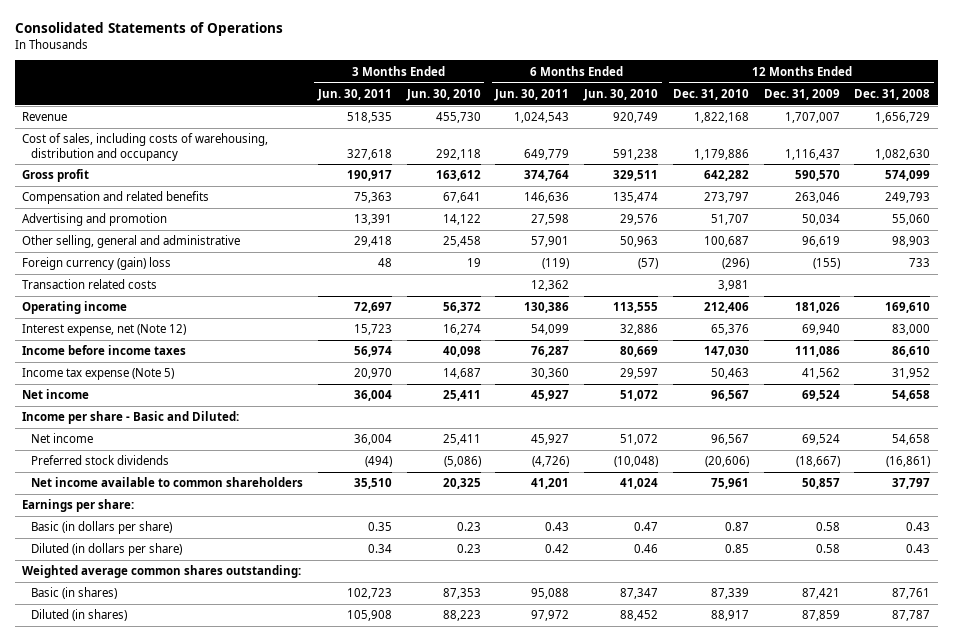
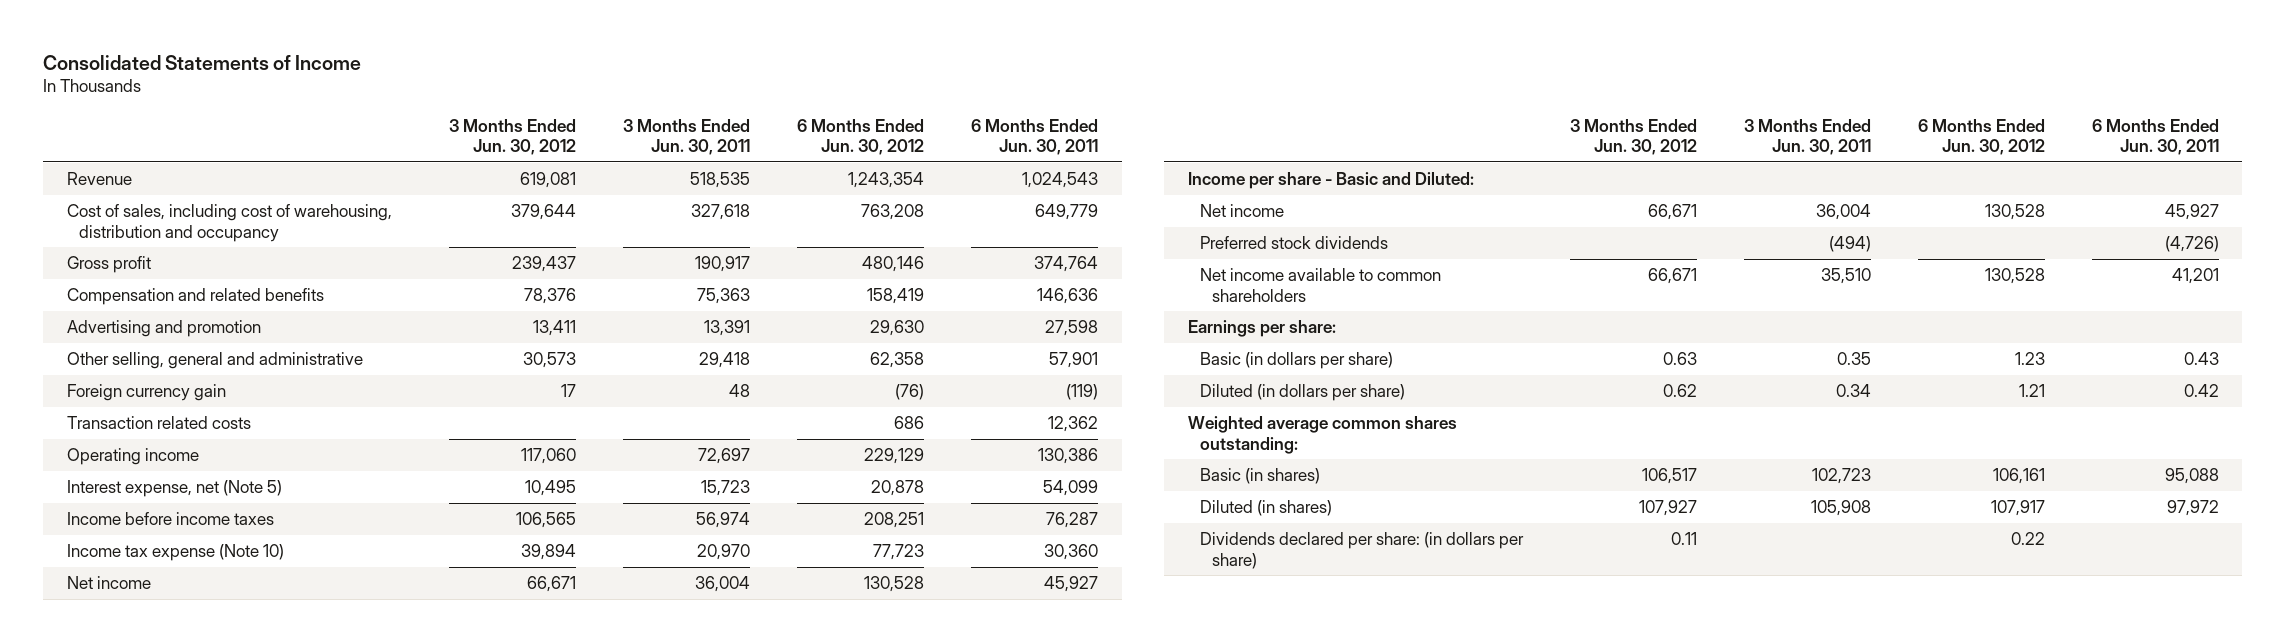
- Consolidated Statements of Operations
+ Consolidated Statements of Income
- | 3 Months Ended Jun. 30, 2011 | 3 Months Ended Jun. 30, 2010 | 6 Months Ended Jun. 30, 2011 | 6 Months Ended Jun. 30, 2010 | 12 Months Ended Dec. 31, 2010 | 12 Months Ended Dec. 31, 2009 | 12 Months Ended Dec. 31, 2008
+ | 3 Months Ended Jun. 30, 2012 | 3 Months Ended Jun. 30, 2011 | 6 Months Ended Jun. 30, 2012 | 6 Months Ended Jun. 30, 2011
- Cost of sales, including costs of warehousing, distribution and occupancy | 327,618 | 292,118 | 649,779 | 591,238 | 1,179,886 | 1,116,437 | 1,082,630
+ Cost of sales, including cost of warehousing, distribution and occupancy | 379,644 | 327,618 | 763,208 | 649,779
- Foreign currency (gain) loss | 48 | 19 | (119) | (57) | (296) | (155) | 733
+ Foreign currency gain | 17 | 48 | (76) | (119)
- Interest expense, net (Note 12) | 15,723 | 16,274 | 54,099 | 32,886 | 65,376 | 69,940 | 83,000
+ Interest expense, net (Note 5) | 10,495 | 15,723 | 20,878 | 54,099
- Income tax expense (Note 5) | 20,970 | 14,687 | 30,360 | 29,597 | 50,463 | 41,562 | 31,952
+ Income tax expense (Note 10) | 39,894 | 20,970 | 77,723 | 30,360
+ Dividends declared per share: (in dollars per share) | 0.11 | | 0.22 |

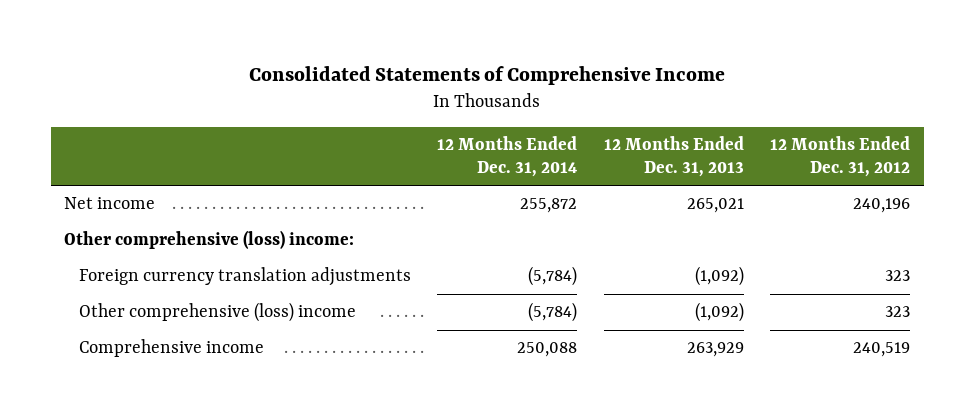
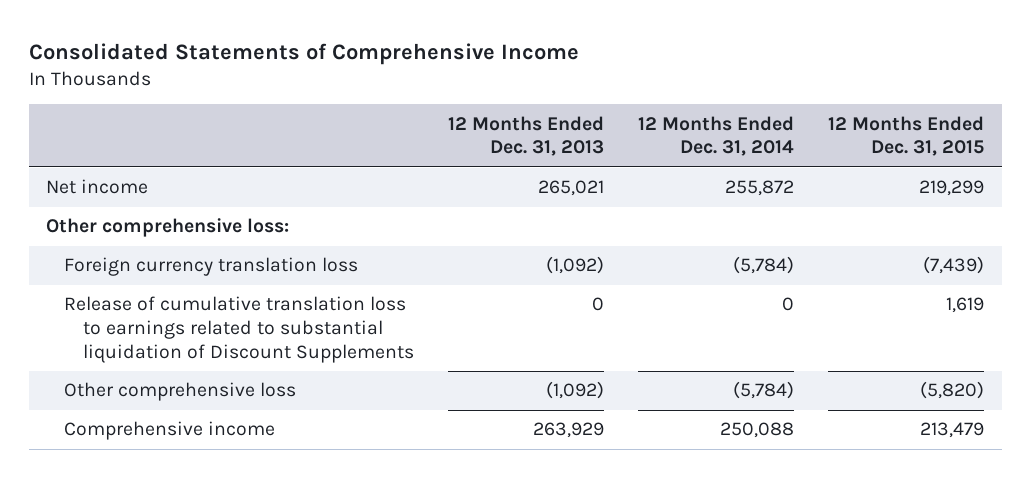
- | 12 Months Ended Dec. 31, 2014 | 12 Months Ended Dec. 31, 2013 | 12 Months Ended Dec. 31, 2012
+ | 12 Months Ended Dec. 31, 2013 | 12 Months Ended Dec. 31, 2014 | 12 Months Ended Dec. 31, 2015
- Other comprehensive (loss) income:
- Foreign currency translation adjustments | (5,784) | (1,092) | 323
- Other comprehensive (loss) income | (5,784) | (1,092) | 323
+ Other comprehensive loss:
+ Foreign currency translation loss | (1,092) | (5,784) | (7,439)
+ Release of cumulative translation loss to earnings related to substantial liquidation of Discount Supplements | 0 | 0 | 1,619
+ Other comprehensive loss | (1,092) | (5,784) | (5,820)

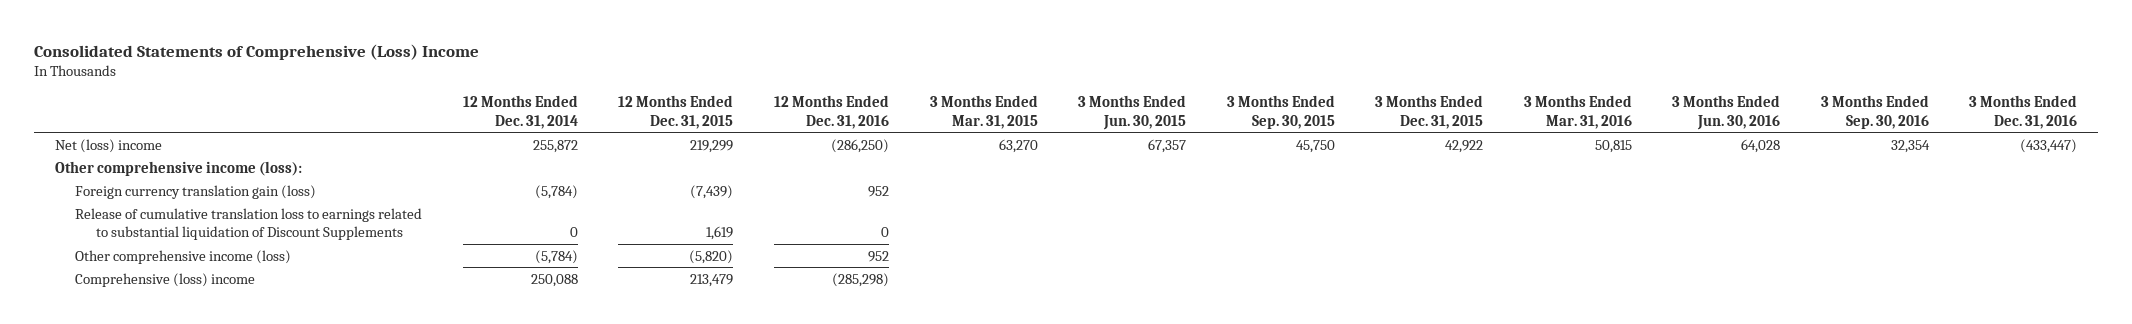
- Consolidated Statements of Comprehensive Income
+ Consolidated Statements of Comprehensive (Loss) Income
- | 12 Months Ended Dec. 31, 2013 | 12 Months Ended Dec. 31, 2014 | 12 Months Ended Dec. 31, 2015
+ | 12 Months Ended Dec. 31, 2014 | 12 Months Ended Dec. 31, 2015 | 12 Months Ended Dec. 31, 2016 | 3 Months Ended Mar. 31, 2015 | 3 Months Ended Jun. 30, 2015 | 3 Months Ended Sep. 30, 2015 | 3 Months Ended Dec. 31, 2015 | 3 Months Ended Mar. 31, 2016 | 3 Months Ended Jun. 30, 2016 | 3 Months Ended Sep. 30, 2016 | 3 Months Ended Dec. 31, 2016
- Net income | 265,021 | 255,872 | 219,299
- Other comprehensive loss:
- Foreign currency translation loss | (1,092) | (5,784) | (7,439)
+ Net (loss) income | 255,872 | 219,299 | (286,250) | 63,270 | 67,357 | 45,750 | 42,922 | 50,815 | 64,028 | 32,354 | (433,447)
+ Other comprehensive income (loss):
+ Foreign currency translation gain (loss) | (5,784) | (7,439) | 952 | | | | | | | |
- Other comprehensive loss | (1,092) | (5,784) | (5,820)
- Comprehensive income | 263,929 | 250,088 | 213,479
+ Other comprehensive income (loss) | (5,784) | (5,820) | 952 | | | | | | | |
+ Comprehensive (loss) income | 250,088 | 213,479 | (285,298) | | | | | | | |

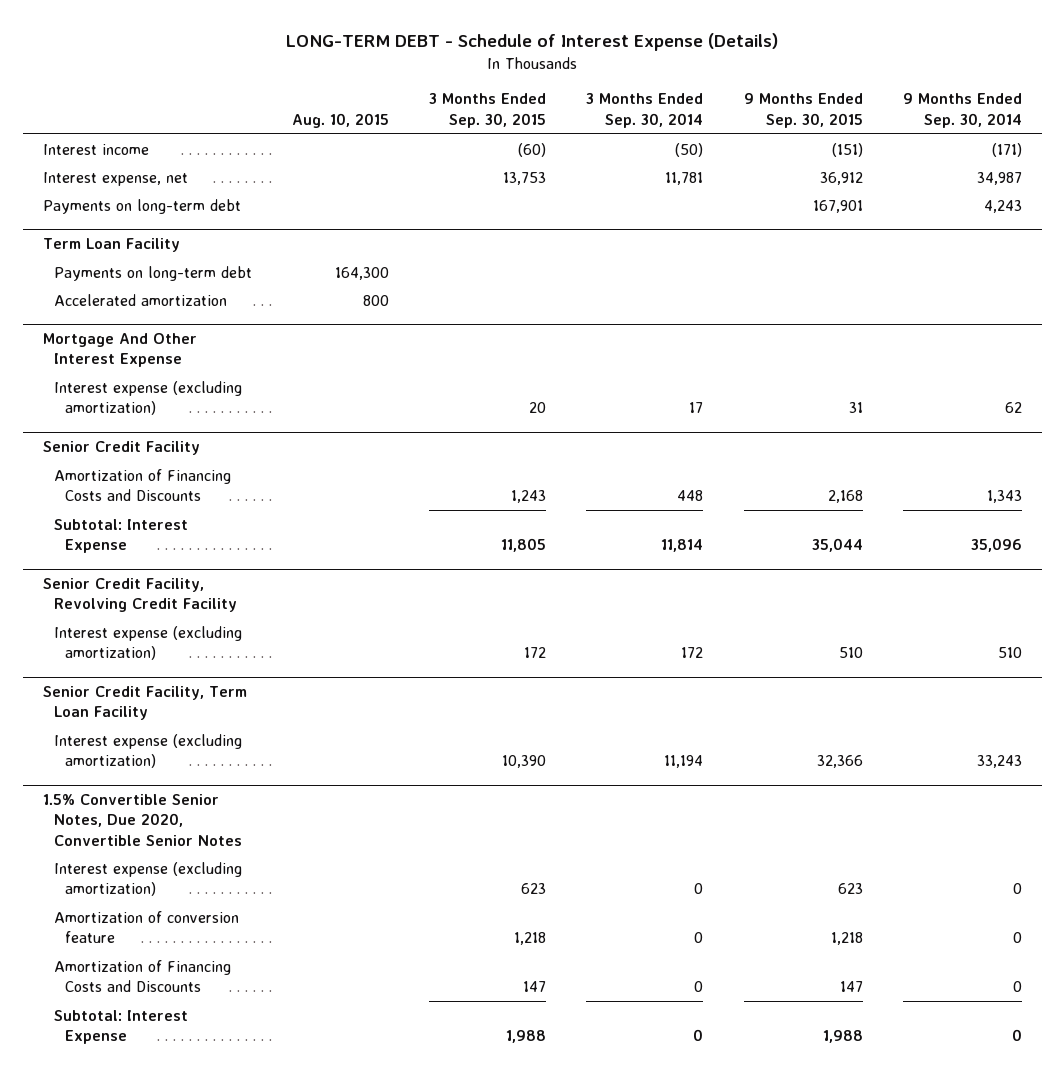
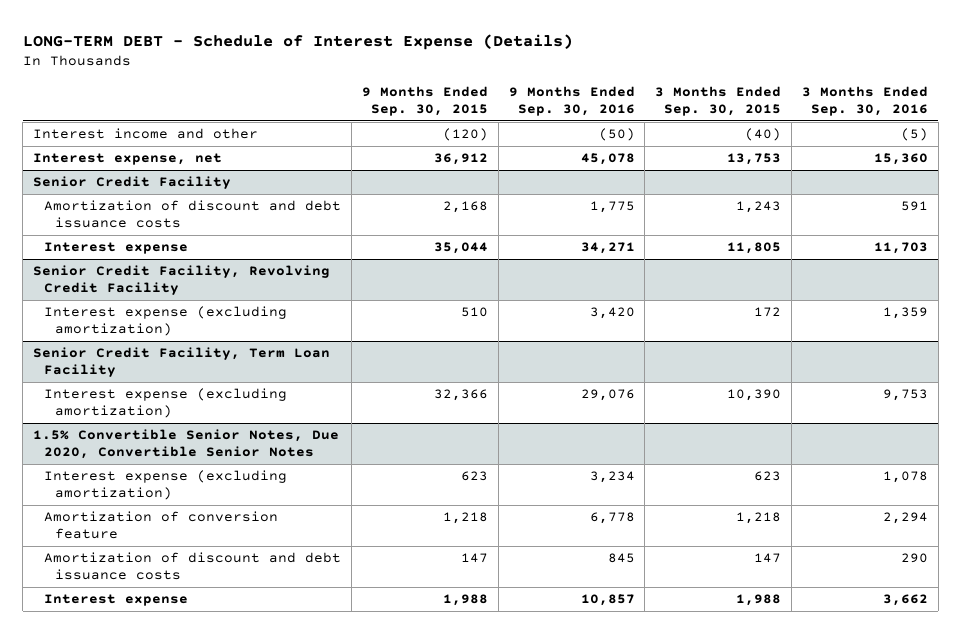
- | Aug. 10, 2015 | 3 Months Ended Sep. 30, 2015 | 3 Months Ended Sep. 30, 2014 | 9 Months Ended Sep. 30, 2015 | 9 Months Ended Sep. 30, 2014
+ | 9 Months Ended Sep. 30, 2015 | 9 Months Ended Sep. 30, 2016 | 3 Months Ended Sep. 30, 2015 | 3 Months Ended Sep. 30, 2016
- Interest income | | (60) | (50) | (151) | (171)
+ Interest income and other | (120) | (50) | (40) | (5)
- Payments on long-term debt | | | | 167,901 | 4,243
- Term Loan Facility
- Payments on long-term debt | 164,300 | | | |
- Accelerated amortization | 800 | | | |
- Mortgage And Other Interest Expense
- Interest expense (excluding amortization) | | 20 | 17 | 31 | 62
@ Senior Credit Facility
- Amortization of Financing Costs and Discounts | | 1,243 | 448 | 2,168 | 1,343
- Subtotal: Interest Expense | | 11,805 | 11,814 | 35,044 | 35,096
+ Amortization of discount and debt issuance costs | 2,168 | 1,775 | 1,243 | 591
+ Interest expense | 35,044 | 34,271 | 11,805 | 11,703
@ 1.5% Convertible Senior Notes, Due 2020, Convertible Senior Notes
- Amortization of Financing Costs and Discounts | | 147 | 0 | 147 | 0
- Subtotal: Interest Expense | | 1,988 | 0 | 1,988 | 0
+ Amortization of discount and debt issuance costs | 147 | 845 | 147 | 290
+ Interest expense | 1,988 | 10,857 | 1,988 | 3,662

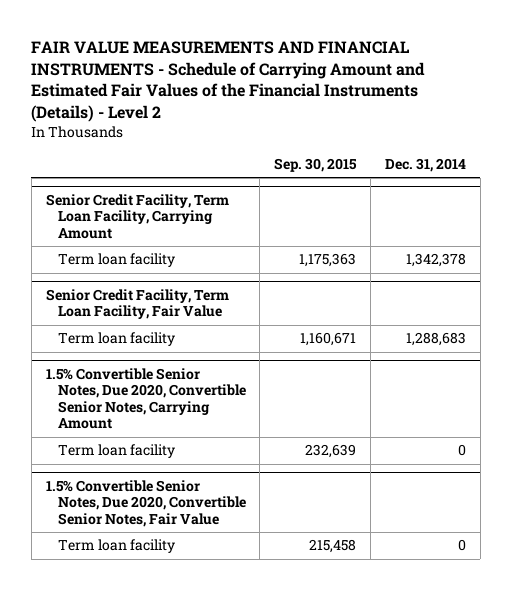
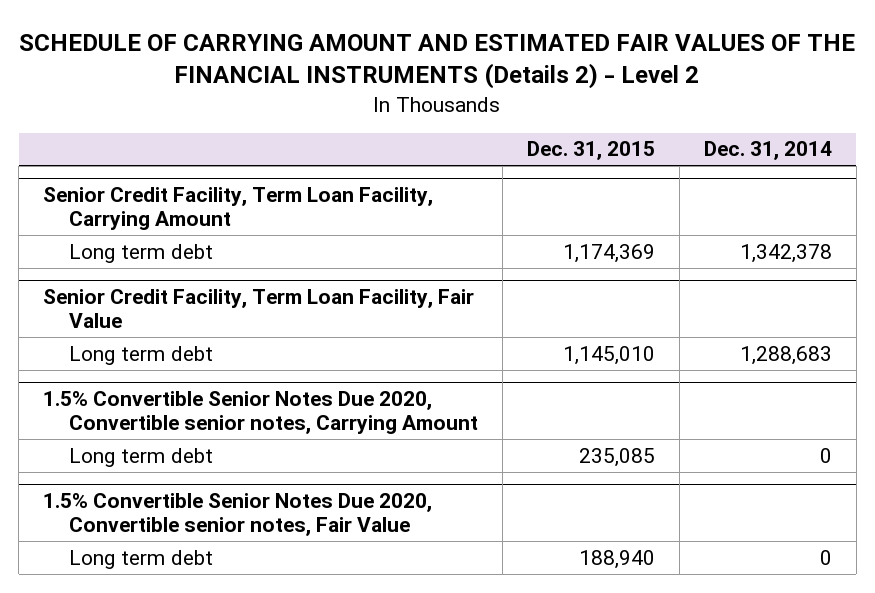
- FAIR VALUE MEASUREMENTS AND FINANCIAL INSTRUMENTS - Schedule of Carrying Amount and Estimated Fair Values of the Financial Instruments (Details) - Level 2
+ SCHEDULE OF CARRYING AMOUNT AND ESTIMATED FAIR VALUES OF THE FINANCIAL INSTRUMENTS (Details 2) - Level 2
- | Sep. 30, 2015 | Dec. 31, 2014
+ | Dec. 31, 2015 | Dec. 31, 2014
@ Senior Credit Facility, Term Loan Facility, Carrying Amount
- Term loan facility | 1,175,363 | 1,342,378
+ Long term debt | 1,174,369 | 1,342,378
@ Senior Credit Facility, Term Loan Facility, Fair Value
- Term loan facility | 1,160,671 | 1,288,683
- 1.5% Convertible Senior Notes, Due 2020, Convertible Senior Notes, Carrying Amount
- Term loan facility | 232,639 | 0
- 1.5% Convertible Senior Notes, Due 2020, Convertible Senior Notes, Fair Value
- Term loan facility | 215,458 | 0
@ Senior Credit Facility, Term Loan Facility, Fair Value
+ Long term debt | 1,145,010 | 1,288,683
+ 1.5% Convertible Senior Notes Due 2020, Convertible senior notes, Carrying Amount
+ Long term debt | 235,085 | 0
+ 1.5% Convertible Senior Notes Due 2020, Convertible senior notes, Fair Value
+ Long term debt | 188,940 | 0

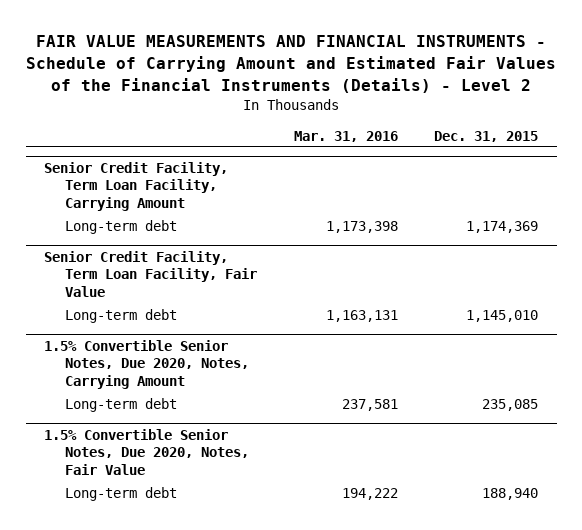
- SCHEDULE OF CARRYING AMOUNT AND ESTIMATED FAIR VALUES OF THE FINANCIAL INSTRUMENTS (Details 2) - Level 2
+ FAIR VALUE MEASUREMENTS AND FINANCIAL INSTRUMENTS - Schedule of Carrying Amount and Estimated Fair Values of the Financial Instruments (Details) - Level 2
- | Dec. 31, 2015 | Dec. 31, 2014
+ | Mar. 31, 2016 | Dec. 31, 2015
@ Senior Credit Facility, Term Loan Facility, Carrying Amount
- Long term debt | 1,174,369 | 1,342,378
+ Long-term debt | 1,173,398 | 1,174,369
@ Senior Credit Facility, Term Loan Facility, Fair Value
- Long term debt | 1,145,010 | 1,288,683
- 1.5% Convertible Senior Notes Due 2020, Convertible senior notes, Carrying Amount
- Long term debt | 235,085 | 0
- 1.5% Convertible Senior Notes Due 2020, Convertible senior notes, Fair Value
- Long term debt | 188,940 | 0
@ Senior Credit Facility, Term Loan Facility, Fair Value
+ Long-term debt | 1,163,131 | 1,145,010
+ 1.5% Convertible Senior Notes, Due 2020, Notes, Carrying Amount
+ Long-term debt | 237,581 | 235,085
+ 1.5% Convertible Senior Notes, Due 2020, Notes, Fair Value
+ Long-term debt | 194,222 | 188,940

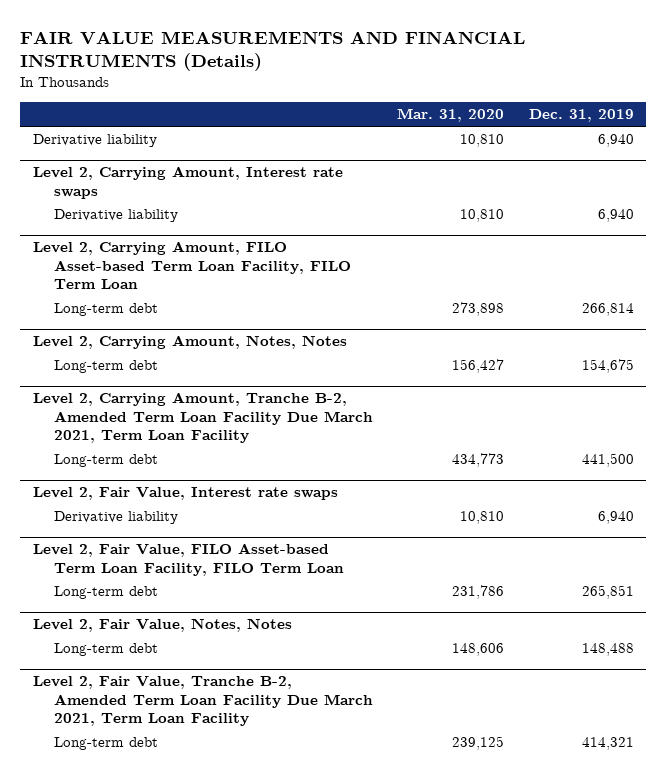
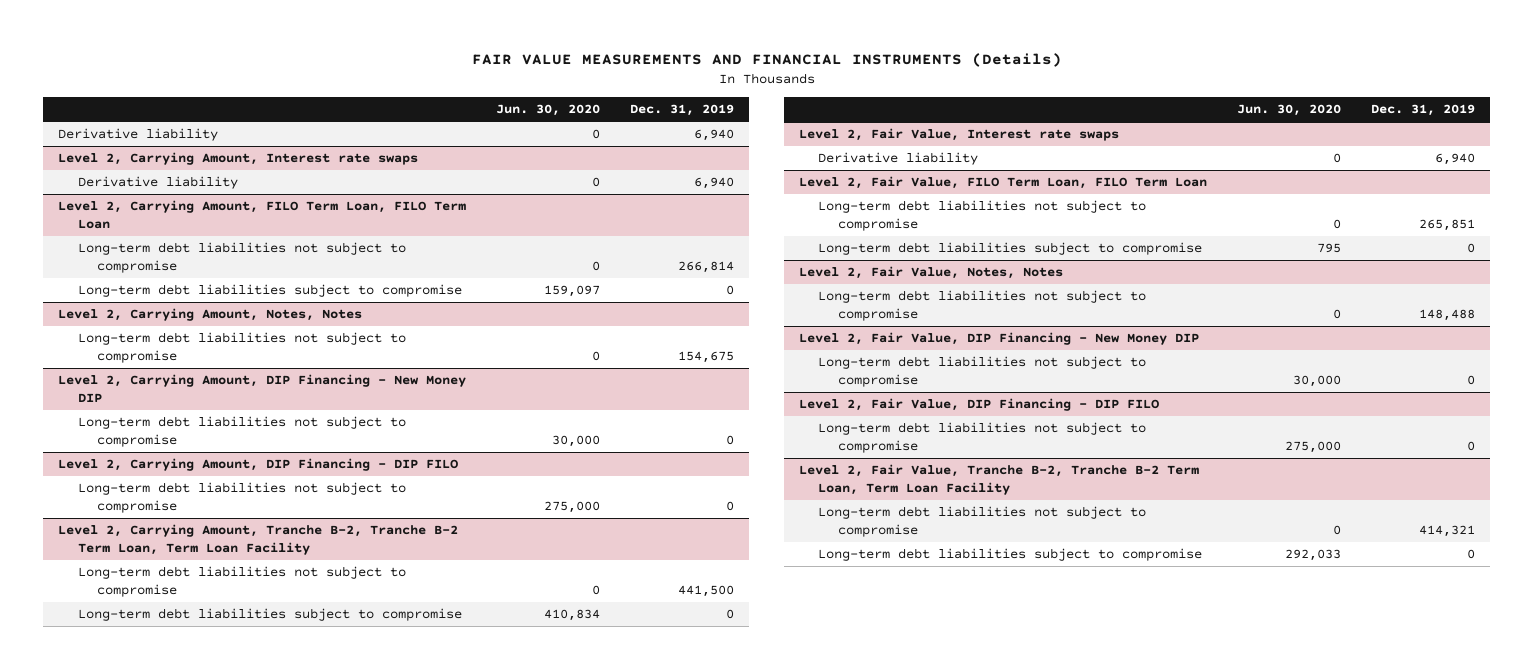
- | Mar. 31, 2020 | Dec. 31, 2019
+ | Jun. 30, 2020 | Dec. 31, 2019
- Level 2, Carrying Amount, FILO Asset-based Term Loan Facility, FILO Term Loan
- Long-term debt | 273,898 | 266,814
+ Level 2, Carrying Amount, FILO Term Loan, FILO Term Loan
+ Long-term debt liabilities not subject to compromise | 0 | 266,814
+ Long-term debt liabilities subject to compromise | 159,097 | 0
@ Level 2, Carrying Amount, Notes, Notes
- Long-term debt | 156,427 | 154,675
- Level 2, Carrying Amount, Tranche B-2, Amended Term Loan Facility Due March 2021, Term Loan Facility
- Long-term debt | 434,773 | 441,500
@ Level 2, Carrying Amount, Notes, Notes
+ Long-term debt liabilities not subject to compromise | 0 | 154,675
+ Level 2, Carrying Amount, DIP Financing - New Money DIP
+ Long-term debt liabilities not subject to compromise | 30,000 | 0
+ Level 2, Carrying Amount, DIP Financing - DIP FILO
+ Long-term debt liabilities not subject to compromise | 275,000 | 0
+ Level 2, Carrying Amount, Tranche B-2, Tranche B-2 Term Loan, Term Loan Facility
+ Long-term debt liabilities not subject to compromise | 0 | 441,500
+ Long-term debt liabilities subject to compromise | 410,834 | 0
- Level 2, Fair Value, FILO Asset-based Term Loan Facility, FILO Term Loan
- Long-term debt | 231,786 | 265,851
+ Level 2, Fair Value, FILO Term Loan, FILO Term Loan
+ Long-term debt liabilities not subject to compromise | 0 | 265,851
+ Long-term debt liabilities subject to compromise | 795 | 0
@ Level 2, Fair Value, Notes, Notes
- Long-term debt | 148,606 | 148,488
- Level 2, Fair Value, Tranche B-2, Amended Term Loan Facility Due March 2021, Term Loan Facility
- Long-term debt | 239,125 | 414,321
@ Level 2, Fair Value, Notes, Notes
+ Long-term debt liabilities not subject to compromise | 0 | 148,488
+ Level 2, Fair Value, DIP Financing - New Money DIP
+ Long-term debt liabilities not subject to compromise | 30,000 | 0
+ Level 2, Fair Value, DIP Financing - DIP FILO
+ Long-term debt liabilities not subject to compromise | 275,000 | 0
+ Level 2, Fair Value, Tranche B-2, Tranche B-2 Term Loan, Term Loan Facility
+ Long-term debt liabilities not subject to compromise | 0 | 414,321
+ Long-term debt liabilities subject to compromise | 292,033 | 0

